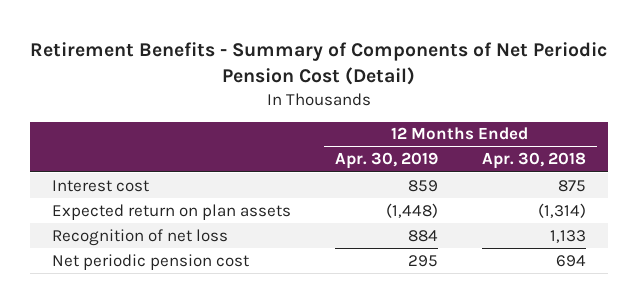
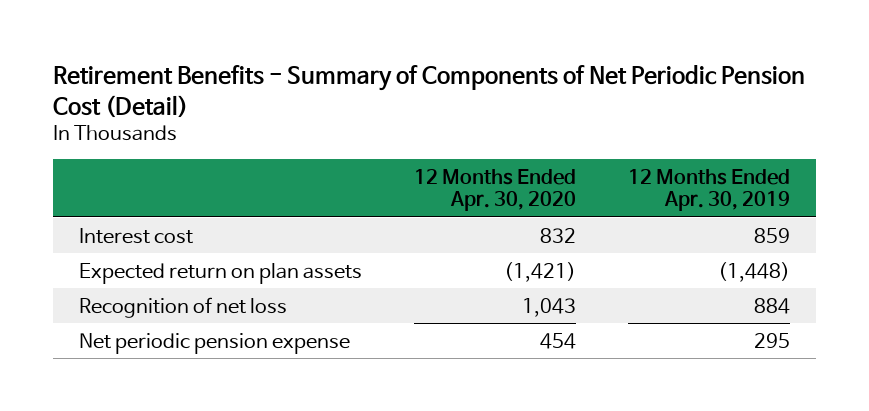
- | 12 Months Ended Apr. 30, 2019 | 12 Months Ended Apr. 30, 2018
+ | 12 Months Ended Apr. 30, 2020 | 12 Months Ended Apr. 30, 2019
- Net periodic pension cost | 295 | 694
+ Net periodic pension expense | 454 | 295

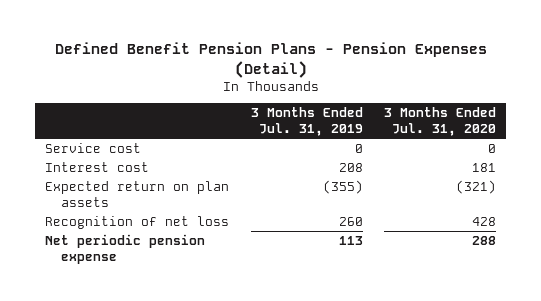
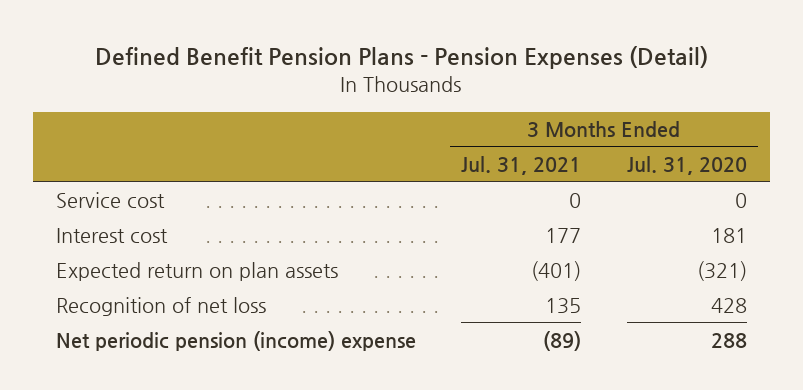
- | 3 Months Ended Jul. 31, 2019 | 3 Months Ended Jul. 31, 2020
+ | 3 Months Ended Jul. 31, 2021 | 3 Months Ended Jul. 31, 2020
- Net periodic pension expense | 113 | 288
+ Net periodic pension (income) expense | (89) | 288

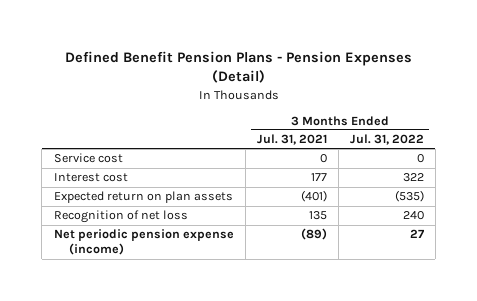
- | 3 Months Ended Jul. 31, 2021 | 3 Months Ended Jul. 31, 2020
+ | 3 Months Ended Jul. 31, 2021 | 3 Months Ended Jul. 31, 2022
- Net periodic pension (income) expense | (89) | 288
+ Net periodic pension expense (income) | (89) | 27

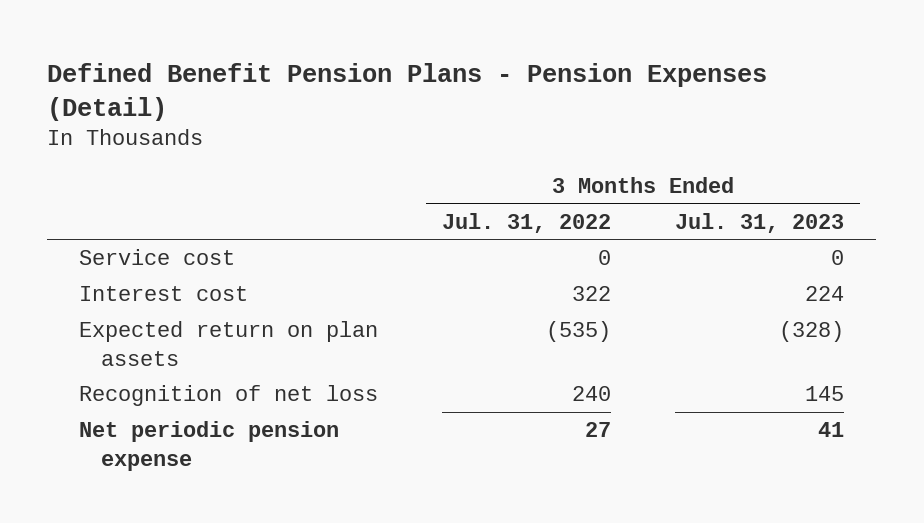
- | 3 Months Ended Jul. 31, 2021 | 3 Months Ended Jul. 31, 2022
+ | 3 Months Ended Jul. 31, 2022 | 3 Months Ended Jul. 31, 2023
- Net periodic pension expense (income) | (89) | 27
+ Net periodic pension expense | 27 | 41

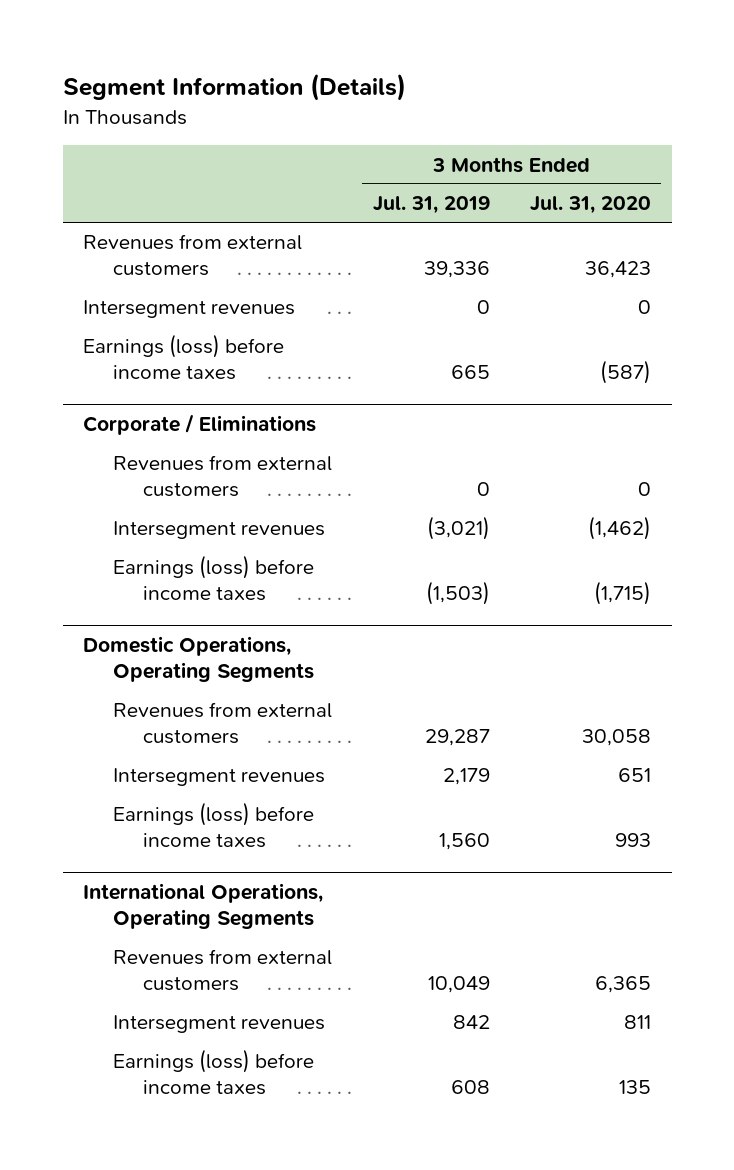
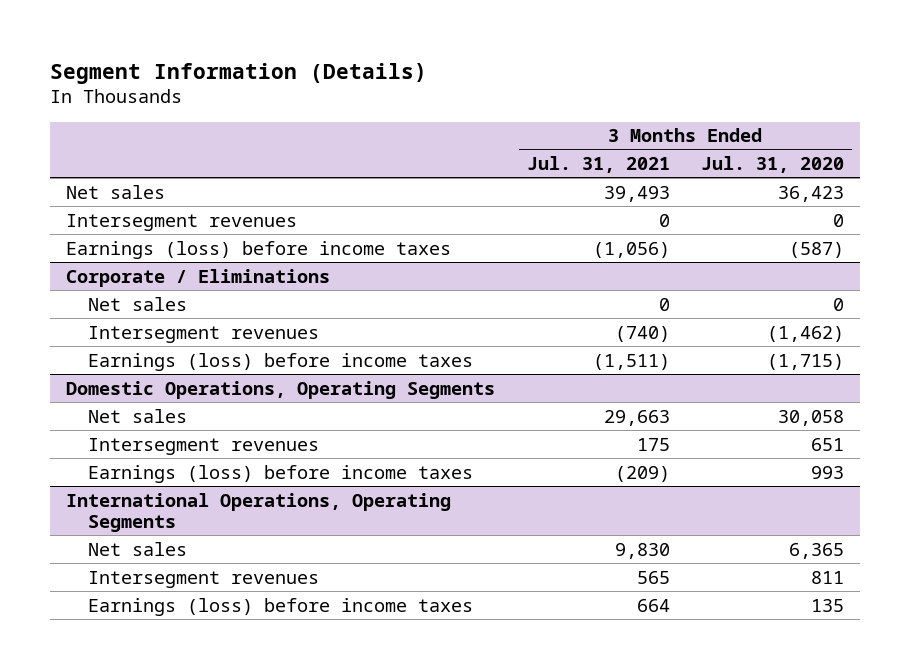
- | 3 Months Ended Jul. 31, 2019 | 3 Months Ended Jul. 31, 2020
+ | 3 Months Ended Jul. 31, 2021 | 3 Months Ended Jul. 31, 2020
- Revenues from external customers | 39,336 | 36,423
+ Net sales | 39,493 | 36,423
@ Corporate / Eliminations
- Revenues from external customers | 0 | 0
+ Net sales | 0 | 0
@ Domestic Operations, Operating Segments
- Revenues from external customers | 29,287 | 30,058
+ Net sales | 29,663 | 30,058
@ International Operations, Operating Segments
- Revenues from external customers | 10,049 | 6,365
+ Net sales | 9,830 | 6,365

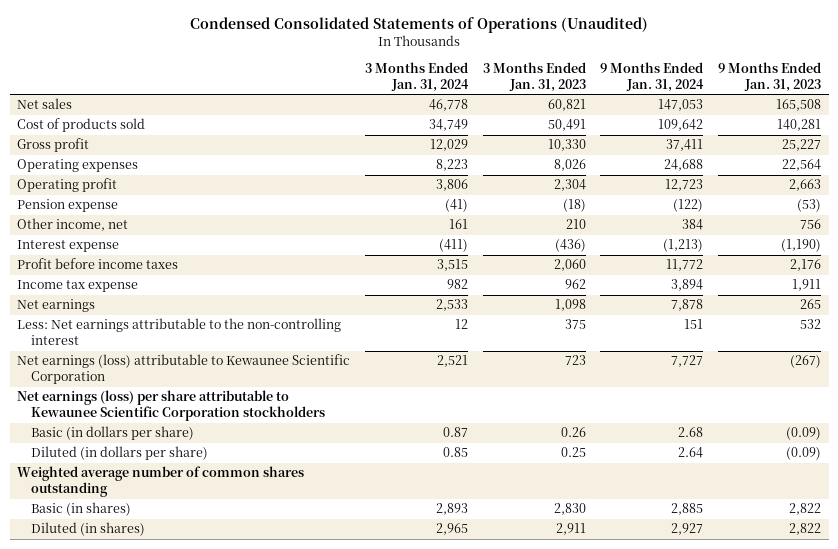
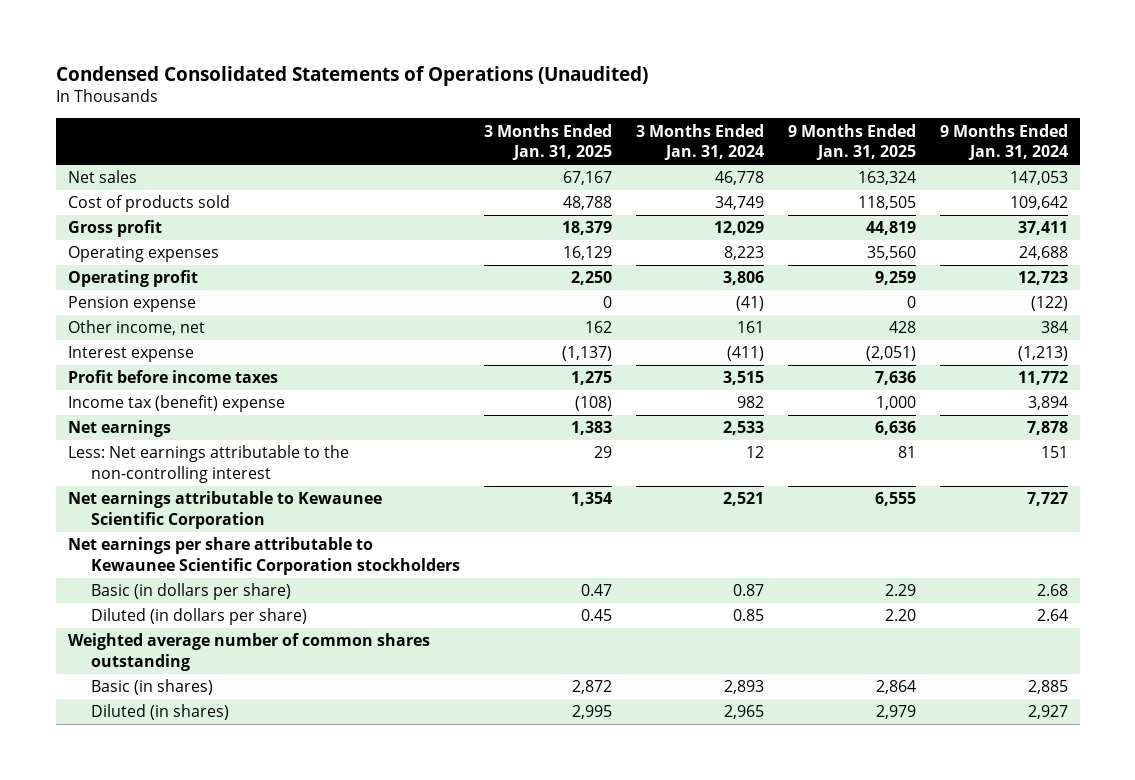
- | 3 Months Ended Jan. 31, 2024 | 3 Months Ended Jan. 31, 2023 | 9 Months Ended Jan. 31, 2024 | 9 Months Ended Jan. 31, 2023
+ | 3 Months Ended Jan. 31, 2025 | 3 Months Ended Jan. 31, 2024 | 9 Months Ended Jan. 31, 2025 | 9 Months Ended Jan. 31, 2024
- Income tax expense | 982 | 962 | 3,894 | 1,911
+ Income tax (benefit) expense | (108) | 982 | 1,000 | 3,894
- Net earnings (loss) attributable to Kewaunee Scientific Corporation | 2,521 | 723 | 7,727 | (267)
- Net earnings (loss) per share attributable to Kewaunee Scientific Corporation stockholders
+ Net earnings attributable to Kewaunee Scientific Corporation | 1,354 | 2,521 | 6,555 | 7,727
+ Net earnings per share attributable to Kewaunee Scientific Corporation stockholders

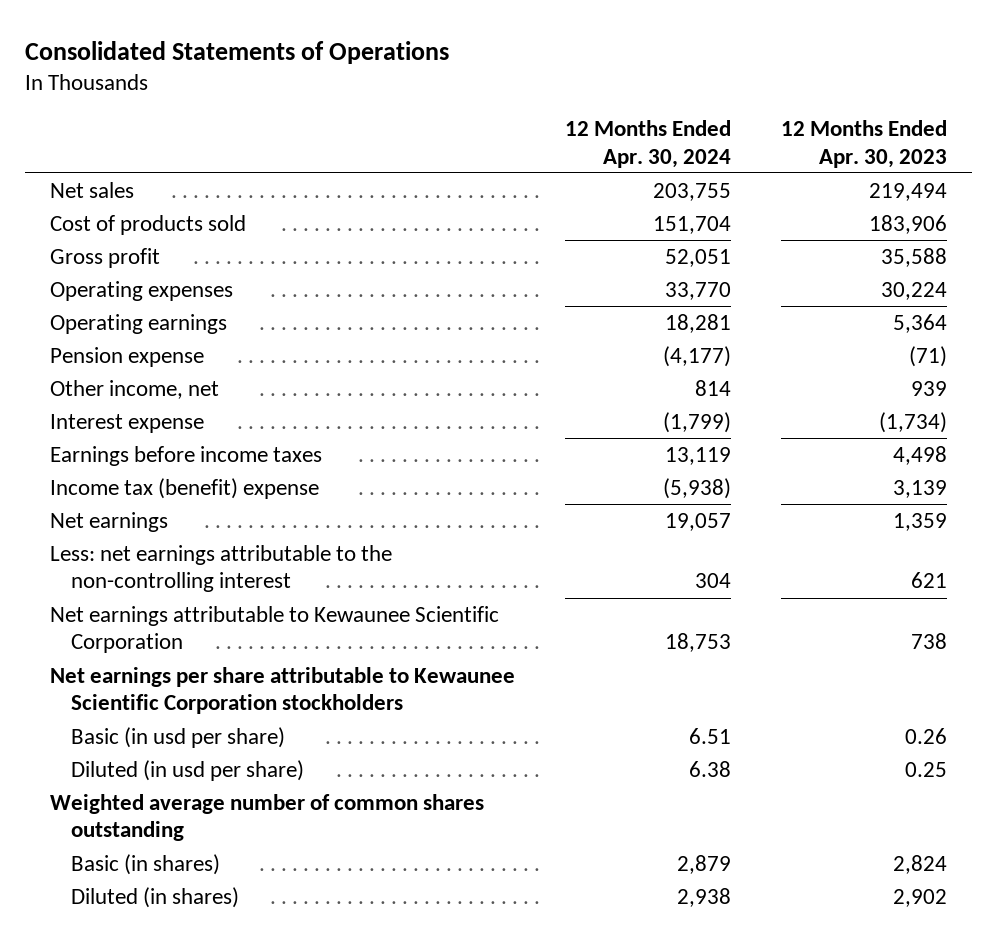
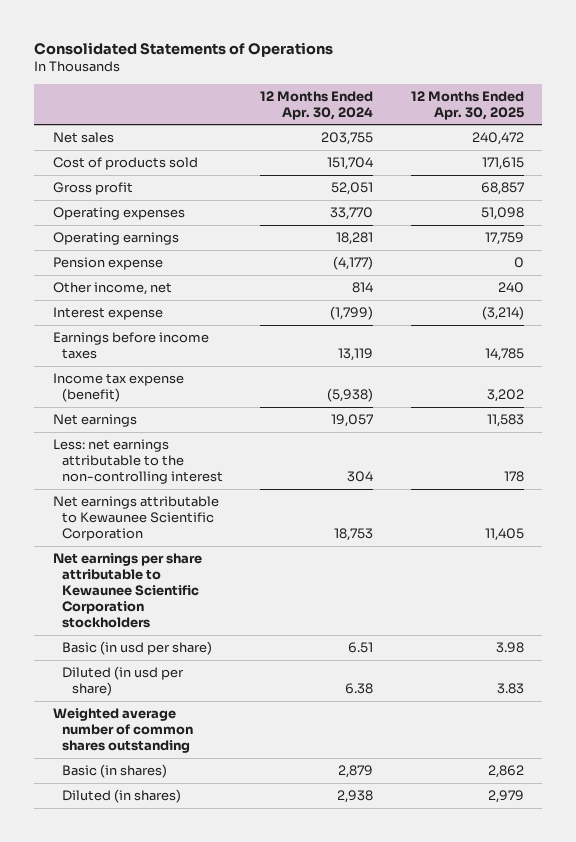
- | 12 Months Ended Apr. 30, 2024 | 12 Months Ended Apr. 30, 2023
+ | 12 Months Ended Apr. 30, 2024 | 12 Months Ended Apr. 30, 2025
- Income tax (benefit) expense | (5,938) | 3,139
+ Income tax expense (benefit) | (5,938) | 3,202

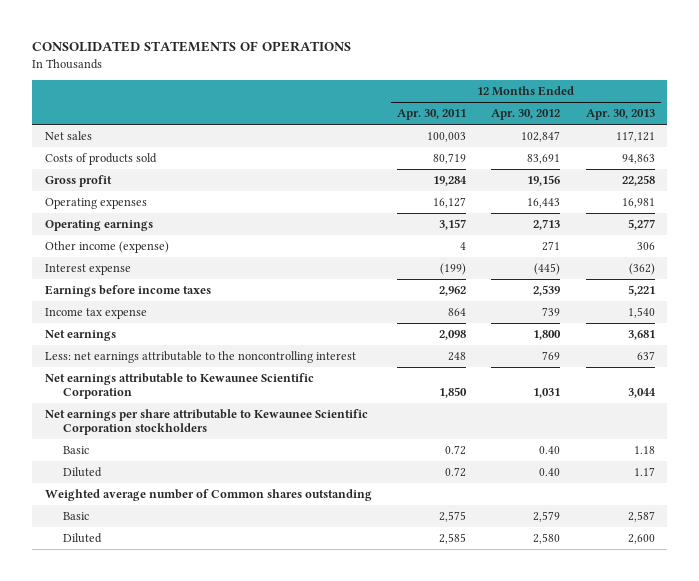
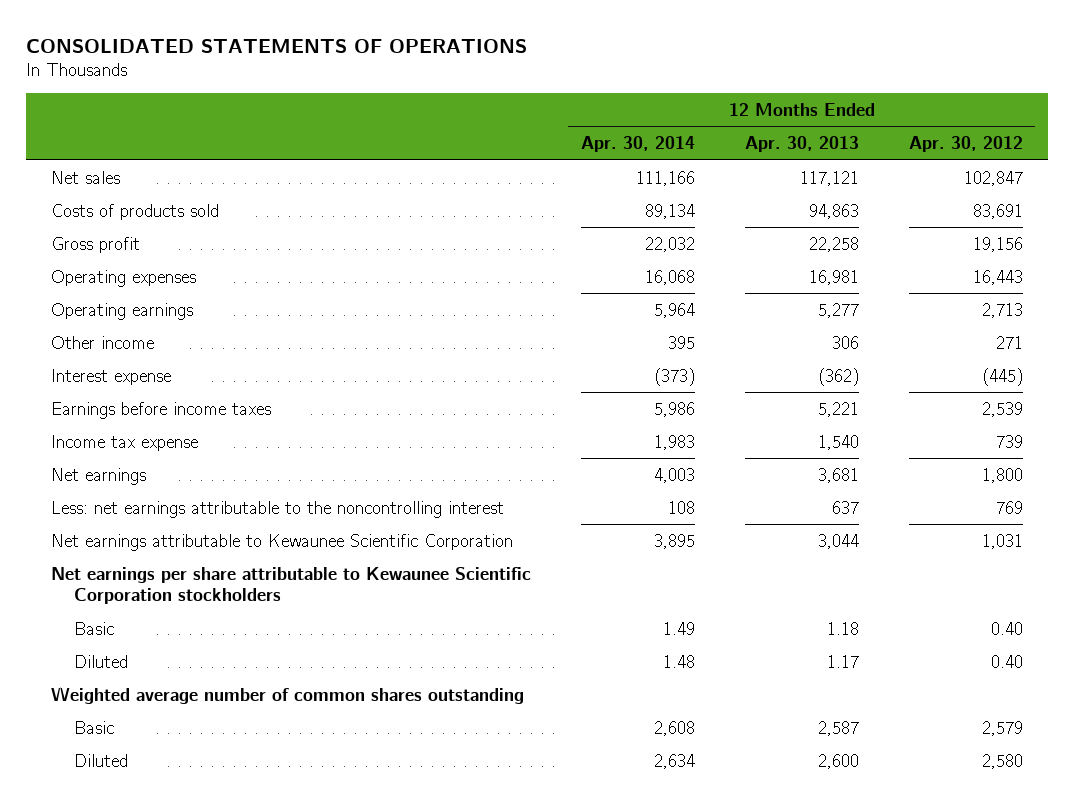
- | 12 Months Ended Apr. 30, 2011 | 12 Months Ended Apr. 30, 2012 | 12 Months Ended Apr. 30, 2013
+ | 12 Months Ended Apr. 30, 2014 | 12 Months Ended Apr. 30, 2013 | 12 Months Ended Apr. 30, 2012
- Other income (expense) | 4 | 271 | 306
+ Other income | 395 | 306 | 271
- Weighted average number of Common shares outstanding
+ Weighted average number of common shares outstanding

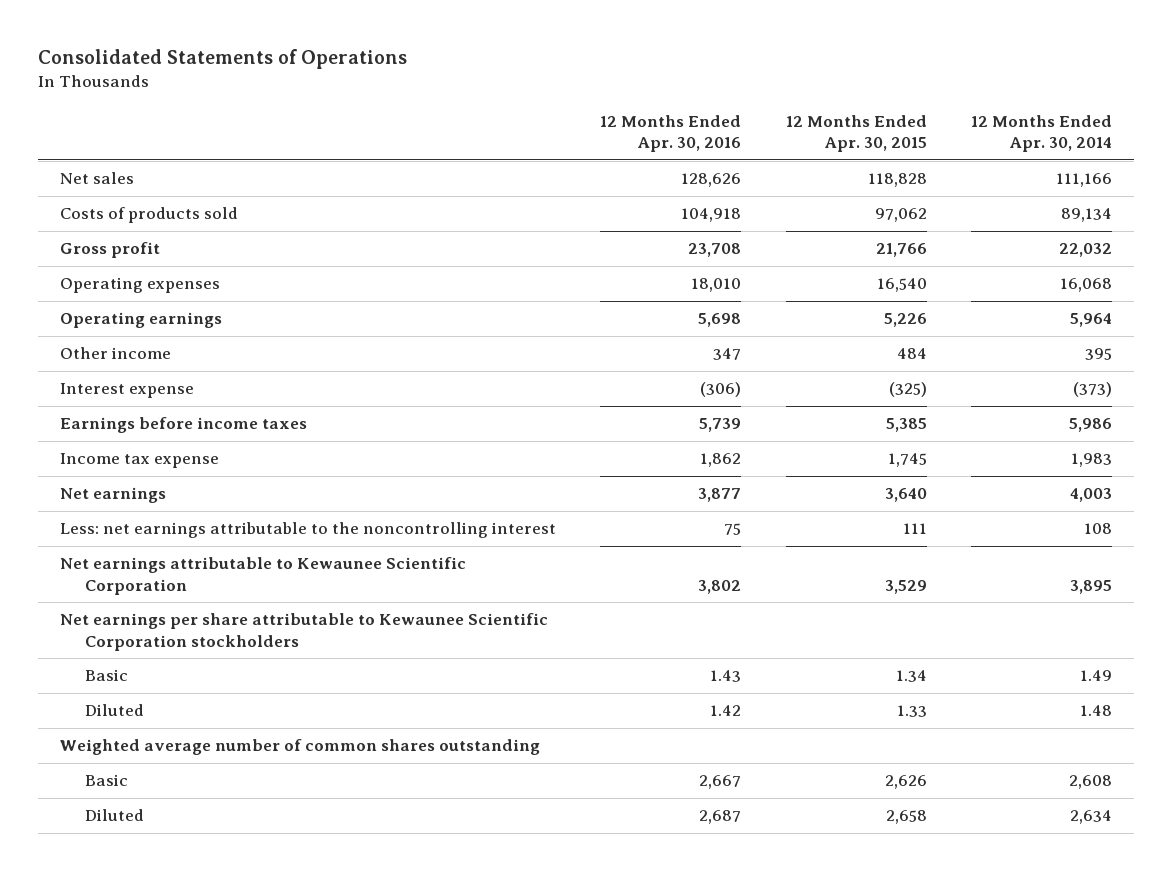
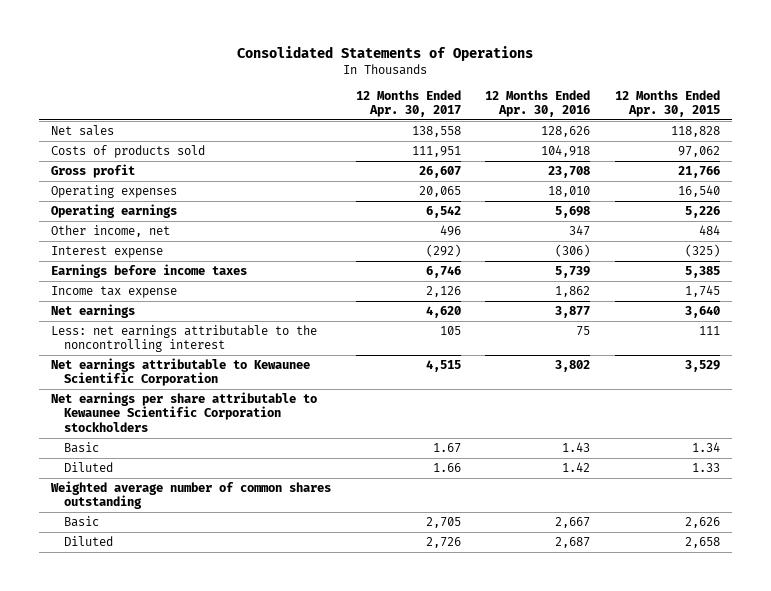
- | 12 Months Ended Apr. 30, 2016 | 12 Months Ended Apr. 30, 2015 | 12 Months Ended Apr. 30, 2014
+ | 12 Months Ended Apr. 30, 2017 | 12 Months Ended Apr. 30, 2016 | 12 Months Ended Apr. 30, 2015
- Other income | 347 | 484 | 395
+ Other income, net | 496 | 347 | 484

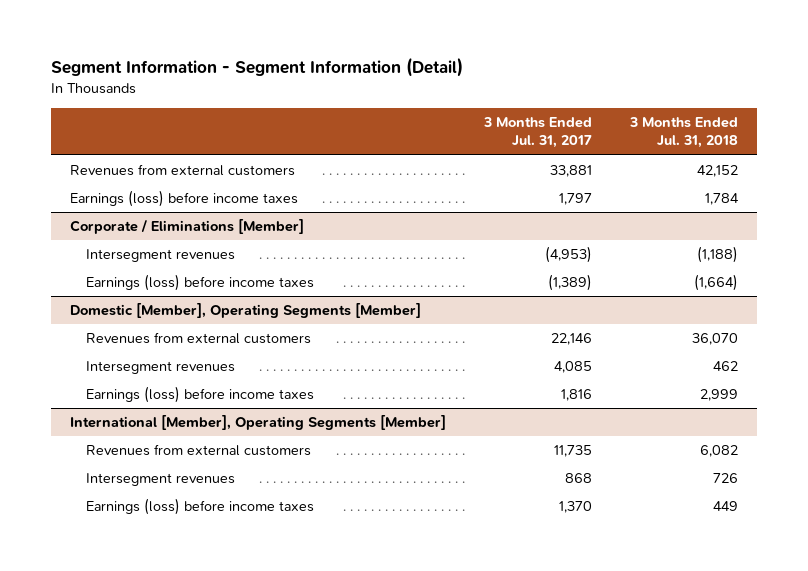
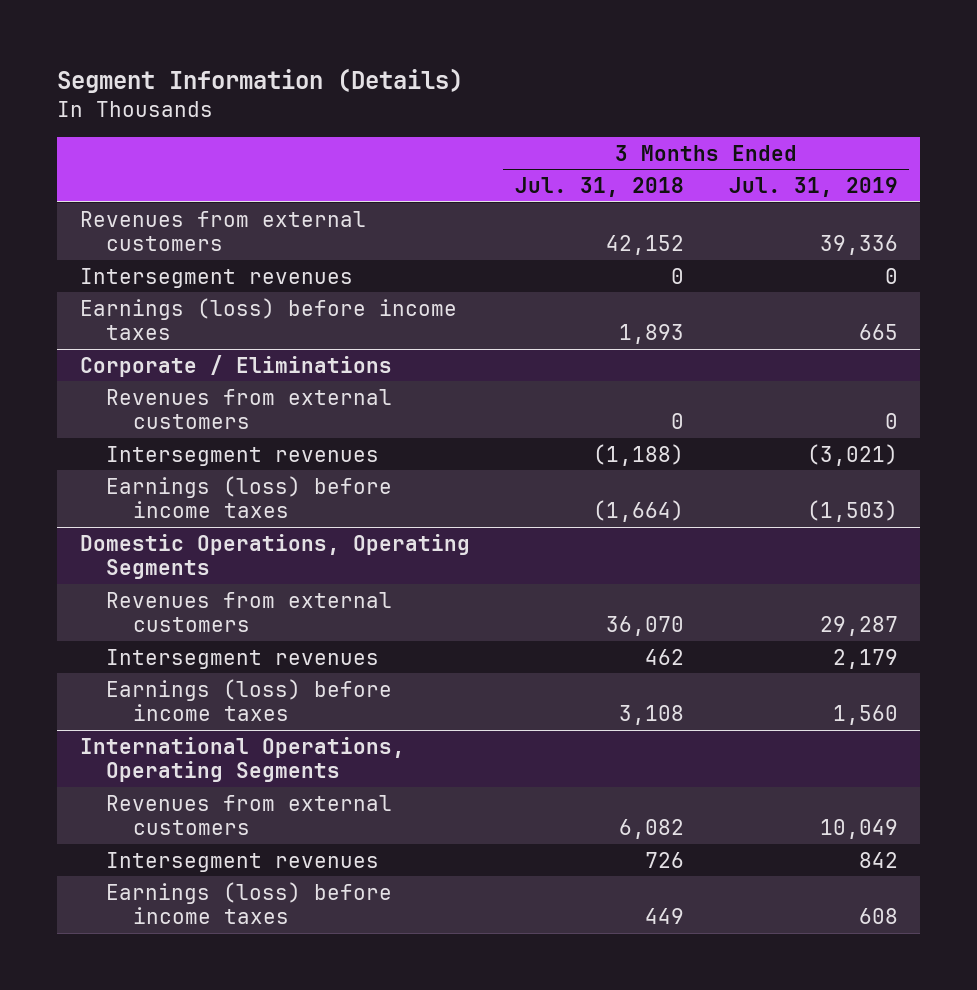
- Segment Information - Segment Information (Detail)
+ Segment Information (Details)
- | 3 Months Ended Jul. 31, 2017 | 3 Months Ended Jul. 31, 2018
+ | 3 Months Ended Jul. 31, 2018 | 3 Months Ended Jul. 31, 2019
- Earnings (loss) before income taxes | 1,797 | 1,784
- Corporate / Eliminations [Member]
+ Intersegment revenues | 0 | 0
+ Earnings (loss) before income taxes | 1,893 | 665
+ Corporate / Eliminations
+ Revenues from external customers | 0 | 0
- Domestic [Member], Operating Segments [Member]
+ Domestic Operations, Operating Segments
- Earnings (loss) before income taxes | 1,816 | 2,999
- International [Member], Operating Segments [Member]
+ Earnings (loss) before income taxes | 3,108 | 1,560
+ International Operations, Operating Segments

